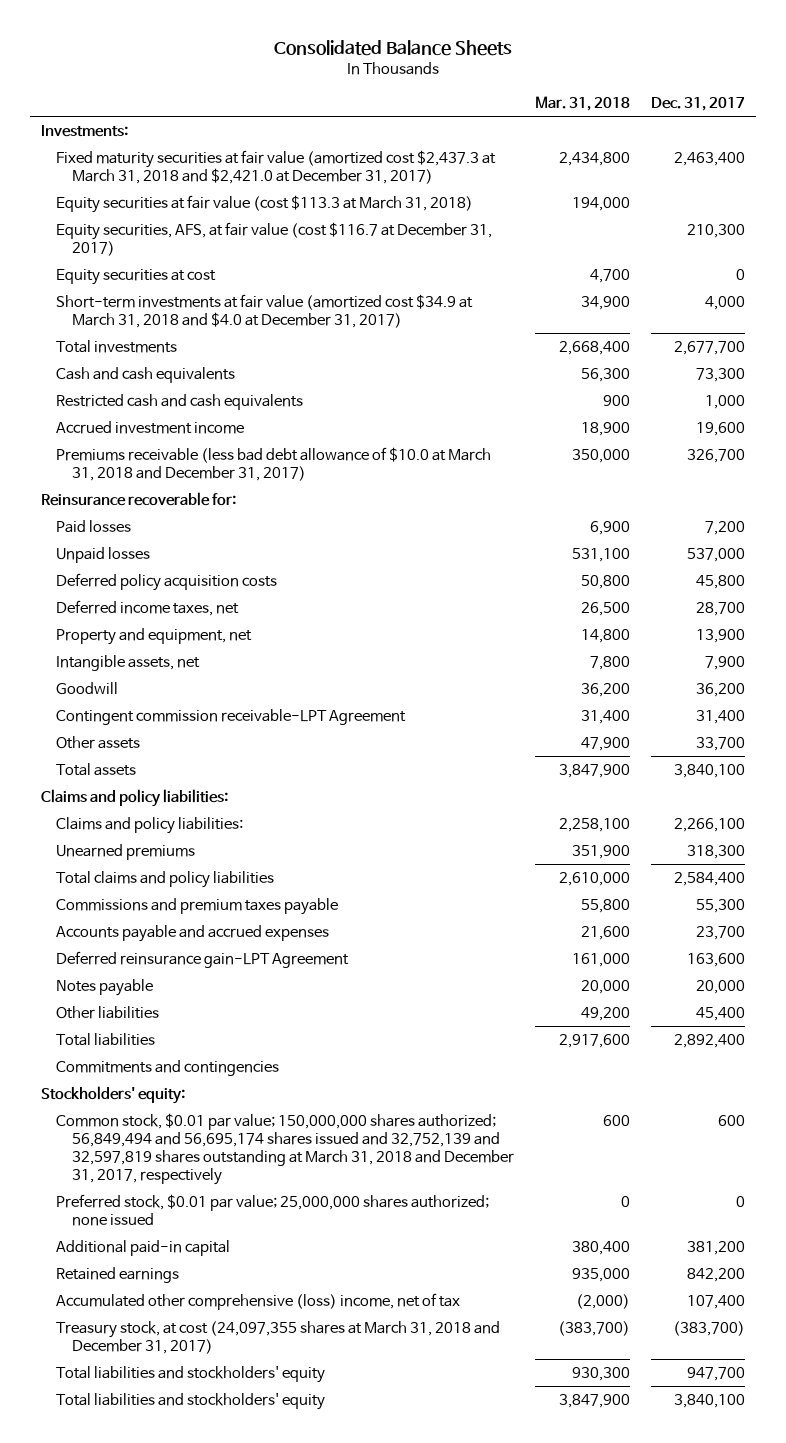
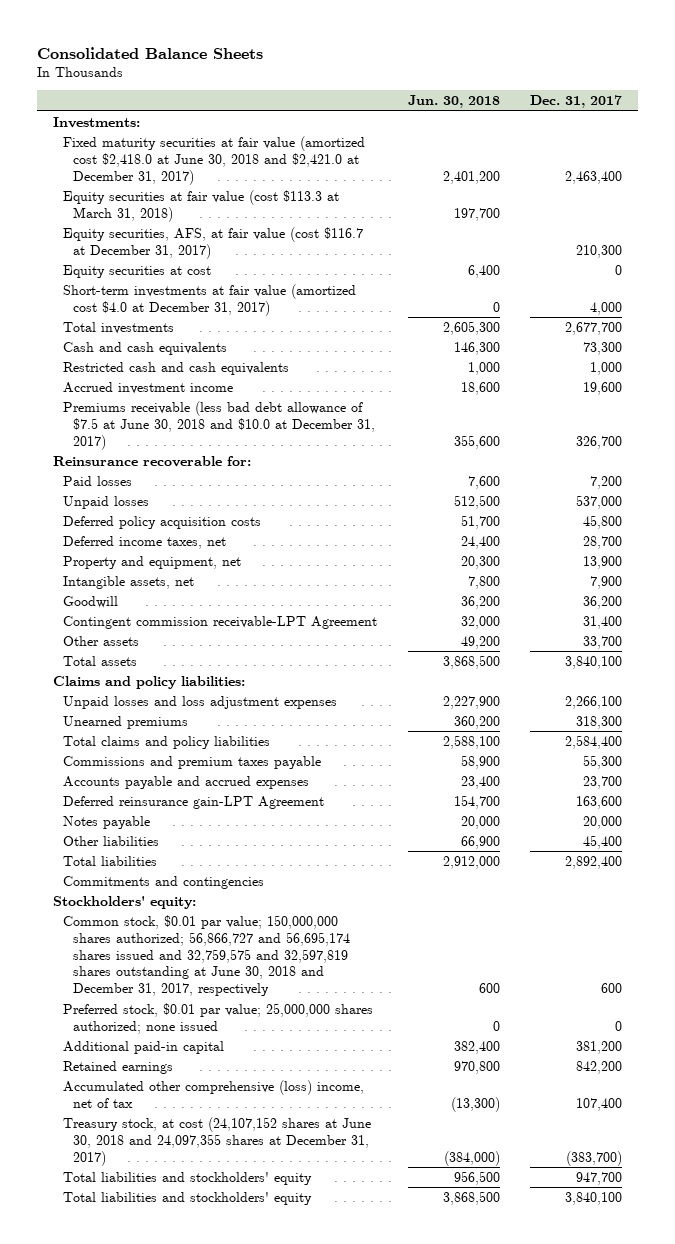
- | Mar. 31, 2018 | Dec. 31, 2017
+ | Jun. 30, 2018 | Dec. 31, 2017
- Fixed maturity securities at fair value (amortized cost $2,437.3 at March 31, 2018 and $2,421.0 at December 31, 2017) | 2,434,800 | 2,463,400
+ Fixed maturity securities at fair value (amortized cost $2,418.0 at June 30, 2018 and $2,421.0 at December 31, 2017) | 2,401,200 | 2,463,400
- Short-term investments at fair value (amortized cost $34.9 at March 31, 2018 and $4.0 at December 31, 2017) | 34,900 | 4,000
+ Short-term investments at fair value (amortized cost $4.0 at December 31, 2017) | 0 | 4,000
- Premiums receivable (less bad debt allowance of $10.0 at March 31, 2018 and December 31, 2017) | 350,000 | 326,700
+ Premiums receivable (less bad debt allowance of $7.5 at June 30, 2018 and $10.0 at December 31, 2017) | 355,600 | 326,700
- Claims and policy liabilities: | 2,258,100 | 2,266,100
+ Unpaid losses and loss adjustment expenses | 2,227,900 | 2,266,100
- Common stock, $0.01 par value; 150,000,000 shares authorized; 56,849,494 and 56,695,174 shares issued and 32,752,139 and 32,597,819 shares outstanding at March 31, 2018 and December 31, 2017, respectively | 600 | 600
+ Common stock, $0.01 par value; 150,000,000 shares authorized; 56,866,727 and 56,695,174 shares issued and 32,759,575 and 32,597,819 shares outstanding at June 30, 2018 and December 31, 2017, respectively | 600 | 600
- Treasury stock, at cost (24,097,355 shares at March 31, 2018 and December 31, 2017) | (383,700) | (383,700)
+ Treasury stock, at cost (24,107,152 shares at June 30, 2018 and 24,097,355 shares at December 31, 2017) | (384,000) | (383,700)

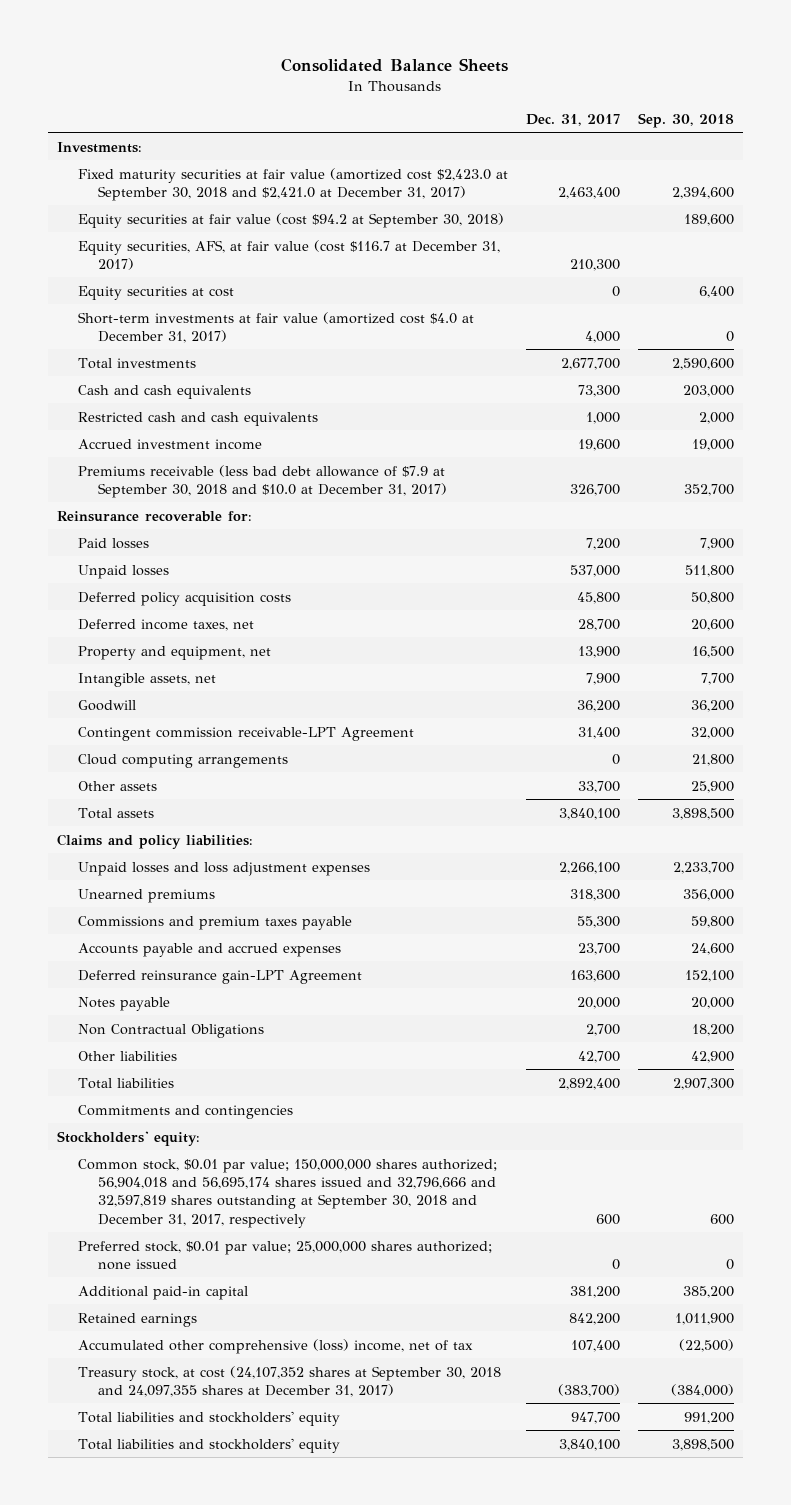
- | Jun. 30, 2018 | Dec. 31, 2017
+ | Dec. 31, 2017 | Sep. 30, 2018
- Fixed maturity securities at fair value (amortized cost $2,418.0 at June 30, 2018 and $2,421.0 at December 31, 2017) | 2,401,200 | 2,463,400
- Equity securities at fair value (cost $113.3 at March 31, 2018) | 197,700 |
+ Fixed maturity securities at fair value (amortized cost $2,423.0 at September 30, 2018 and $2,421.0 at December 31, 2017) | 2,463,400 | 2,394,600
+ Equity securities at fair value (cost $94.2 at September 30, 2018) | | 189,600
- Premiums receivable (less bad debt allowance of $7.5 at June 30, 2018 and $10.0 at December 31, 2017) | 355,600 | 326,700
+ Premiums receivable (less bad debt allowance of $7.9 at September 30, 2018 and $10.0 at December 31, 2017) | 326,700 | 352,700
+ Cloud computing arrangements | 0 | 21,800
- Total claims and policy liabilities | 2,588,100 | 2,584,400
- Other liabilities | 66,900 | 45,400
+ Non Contractual Obligations | 2,700 | 18,200
+ Other liabilities | 42,700 | 42,900
- Common stock, $0.01 par value; 150,000,000 shares authorized; 56,866,727 and 56,695,174 shares issued and 32,759,575 and 32,597,819 shares outstanding at June 30, 2018 and December 31, 2017, respectively | 600 | 600
+ Common stock, $0.01 par value; 150,000,000 shares authorized; 56,904,018 and 56,695,174 shares issued and 32,796,666 and 32,597,819 shares outstanding at September 30, 2018 and December 31, 2017, respectively | 600 | 600
- Treasury stock, at cost (24,107,152 shares at June 30, 2018 and 24,097,355 shares at December 31, 2017) | (384,000) | (383,700)
+ Treasury stock, at cost (24,107,352 shares at September 30, 2018 and 24,097,355 shares at December 31, 2017) | (383,700) | (384,000)

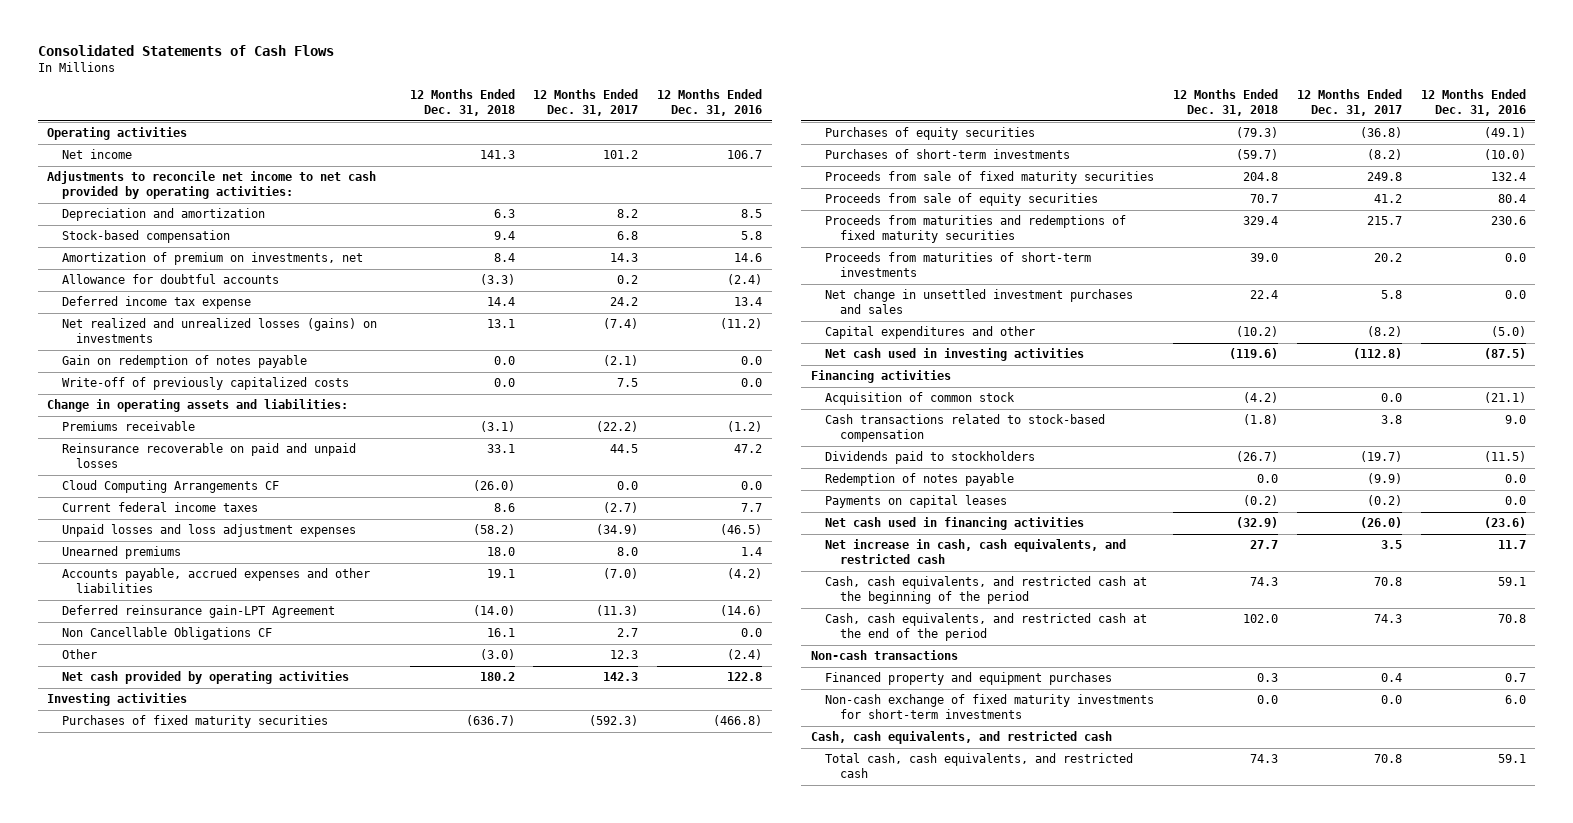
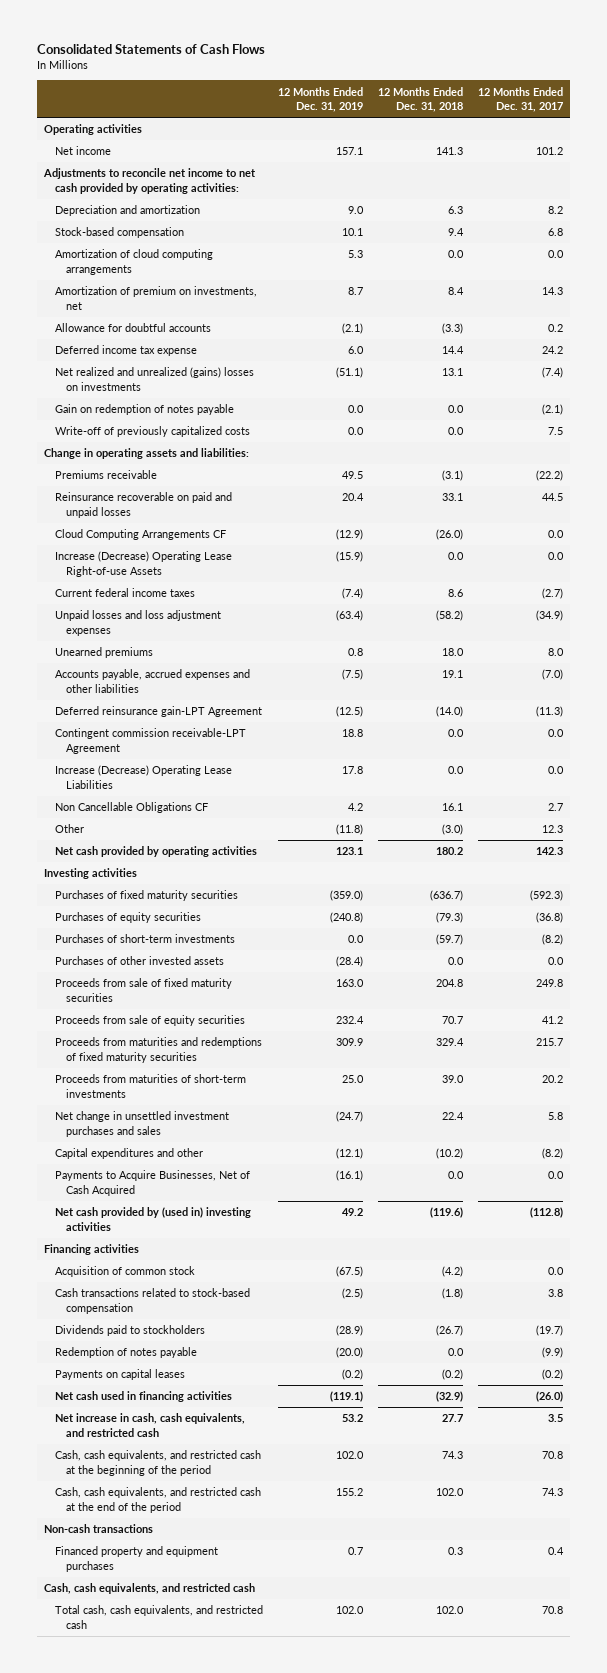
- | 12 Months Ended Dec. 31, 2018 | 12 Months Ended Dec. 31, 2017 | 12 Months Ended Dec. 31, 2016
+ | 12 Months Ended Dec. 31, 2019 | 12 Months Ended Dec. 31, 2018 | 12 Months Ended Dec. 31, 2017
+ Amortization of cloud computing arrangements | 5.3 | 0.0 | 0.0
- Net realized and unrealized losses (gains) on investments | 13.1 | (7.4) | (11.2)
+ Net realized and unrealized (gains) losses on investments | (51.1) | 13.1 | (7.4)
+ Increase (Decrease) Operating Lease Right-of-use Assets | (15.9) | 0.0 | 0.0
+ Contingent commission receivable-LPT Agreement | 18.8 | 0.0 | 0.0
+ Increase (Decrease) Operating Lease Liabilities | 17.8 | 0.0 | 0.0
+ Purchases of other invested assets | (28.4) | 0.0 | 0.0
- Net cash used in investing activities | (119.6) | (112.8) | (87.5)
+ Payments to Acquire Businesses, Net of Cash Acquired | (16.1) | 0.0 | 0.0
+ Net cash provided by (used in) investing activities | 49.2 | (119.6) | (112.8)
- Non-cash exchange of fixed maturity investments for short-term investments | 0.0 | 0.0 | 6.0
- Total cash, cash equivalents, and restricted cash | 74.3 | 70.8 | 59.1
+ Total cash, cash equivalents, and restricted cash | 102.0 | 102.0 | 70.8

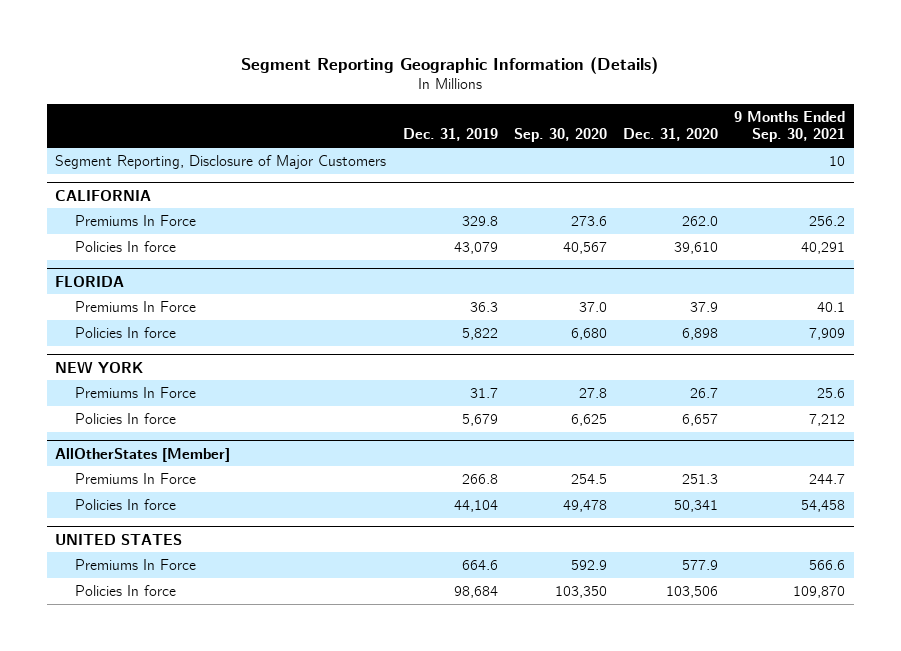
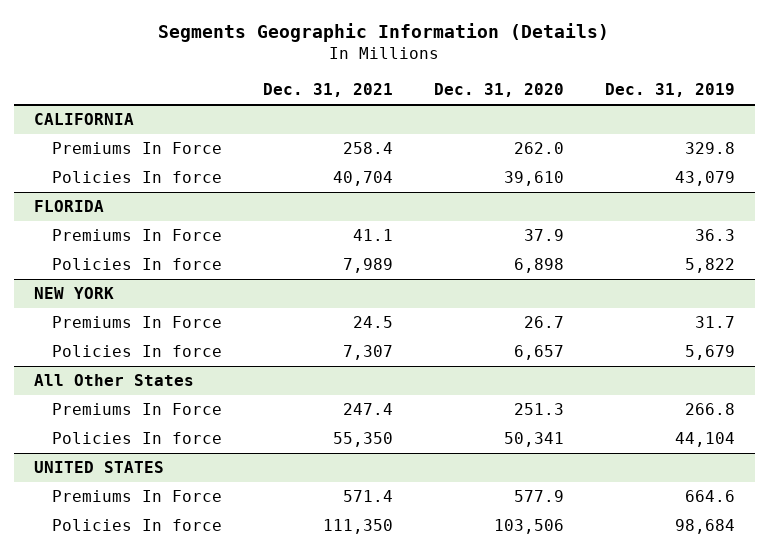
- Segment Reporting Geographic Information (Details)
+ Segments Geographic Information (Details)
- | Dec. 31, 2019 | Sep. 30, 2020 | Dec. 31, 2020 | 9 Months Ended Sep. 30, 2021
+ | Dec. 31, 2021 | Dec. 31, 2020 | Dec. 31, 2019
- Segment Reporting, Disclosure of Major Customers | | | | 10
- AllOtherStates [Member]
+ All Other States

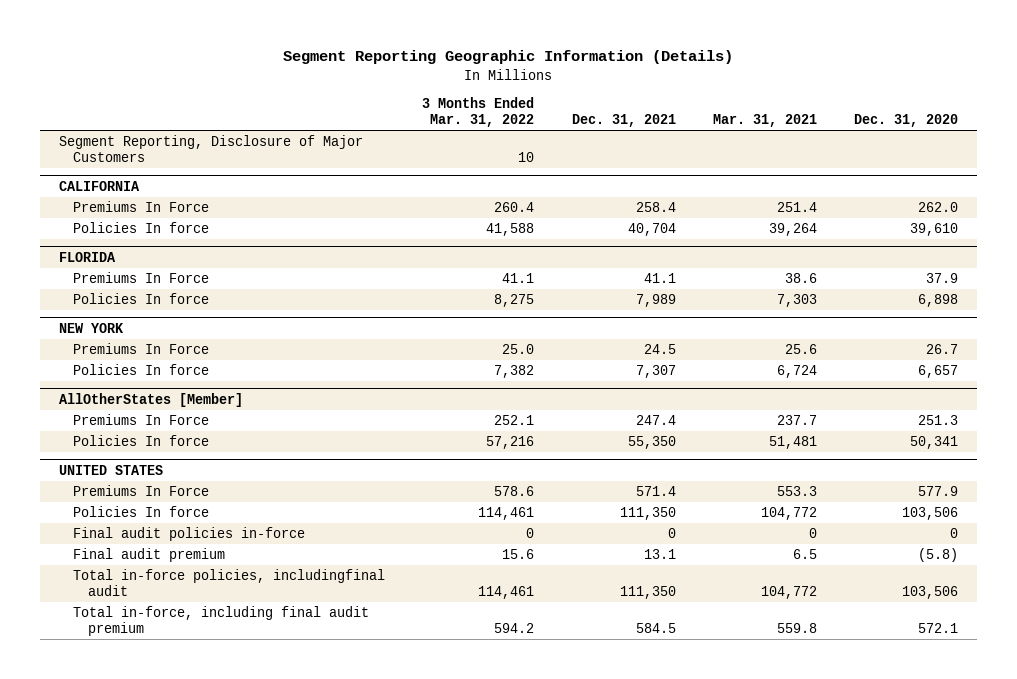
- Segments Geographic Information (Details)
+ Segment Reporting Geographic Information (Details)
- | Dec. 31, 2021 | Dec. 31, 2020 | Dec. 31, 2019
+ | 3 Months Ended Mar. 31, 2022 | Dec. 31, 2021 | Mar. 31, 2021 | Dec. 31, 2020
+ Segment Reporting, Disclosure of Major Customers | 10 | | |
- All Other States
+ AllOtherStates [Member]
@ UNITED STATES
+ Final audit policies in-force | 0 | 0 | 0 | 0
+ Final audit premium | 15.6 | 13.1 | 6.5 | (5.8)
+ Total in-force policies, includingfinal audit | 114,461 | 111,350 | 104,772 | 103,506
+ Total in-force, including final audit premium | 594.2 | 584.5 | 559.8 | 572.1

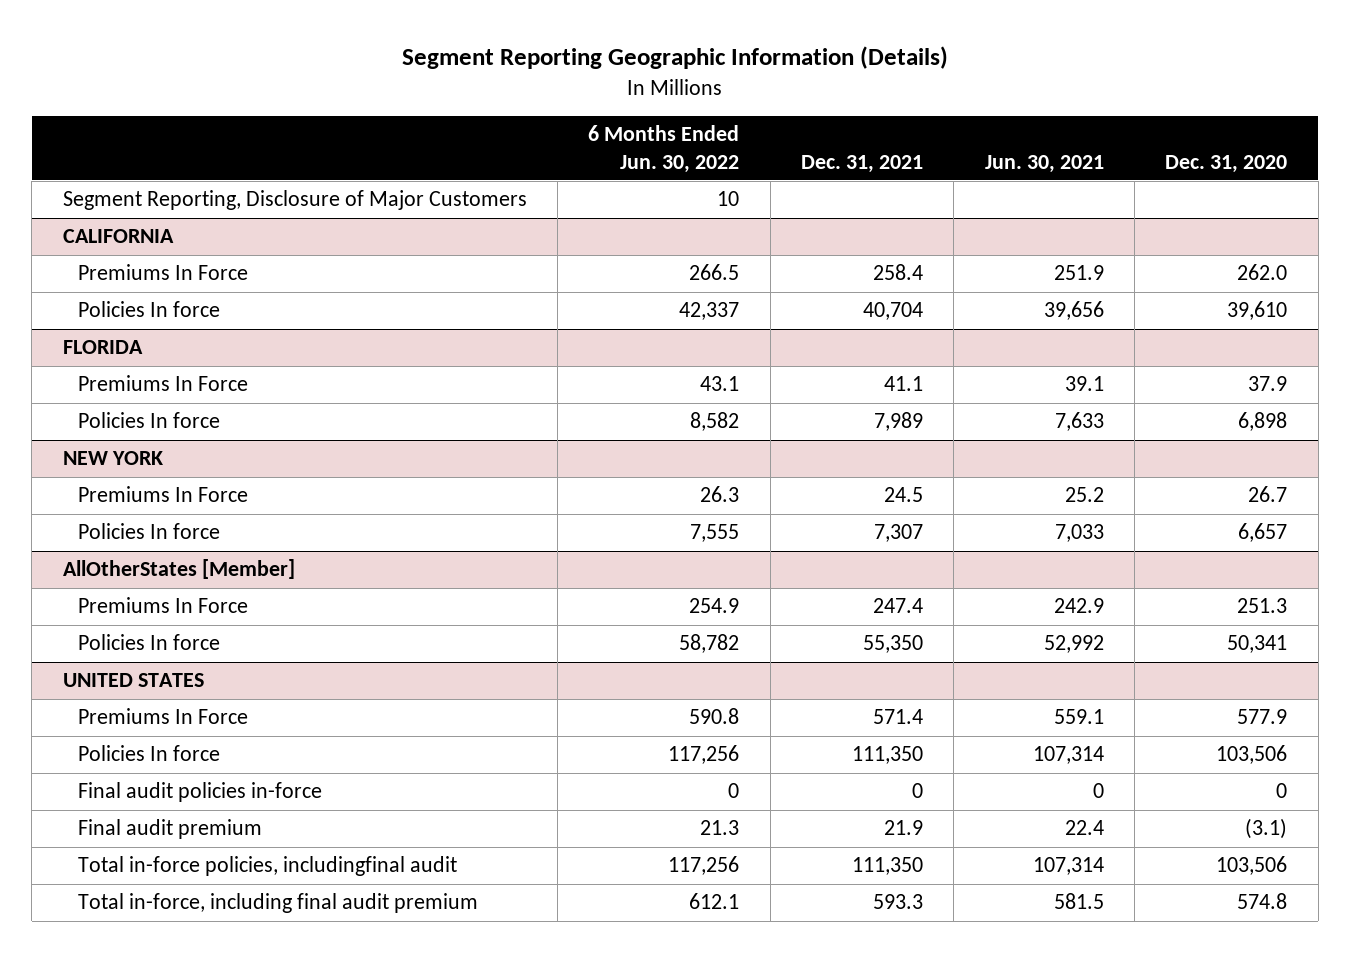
- | 3 Months Ended Mar. 31, 2022 | Dec. 31, 2021 | Mar. 31, 2021 | Dec. 31, 2020
+ | 6 Months Ended Jun. 30, 2022 | Dec. 31, 2021 | Jun. 30, 2021 | Dec. 31, 2020
@ UNITED STATES
- Final audit premium | 15.6 | 13.1 | 6.5 | (5.8)
+ Final audit premium | 21.3 | 21.9 | 22.4 | (3.1)
- Total in-force, including final audit premium | 594.2 | 584.5 | 559.8 | 572.1
+ Total in-force, including final audit premium | 612.1 | 593.3 | 581.5 | 574.8

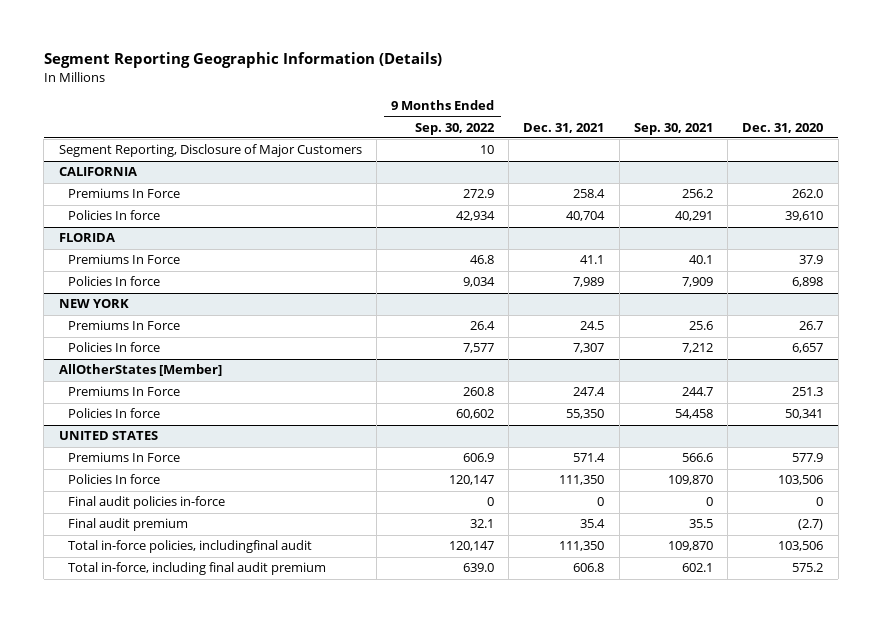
- | 6 Months Ended Jun. 30, 2022 | Dec. 31, 2021 | Jun. 30, 2021 | Dec. 31, 2020
+ | 9 Months Ended Sep. 30, 2022 | Dec. 31, 2021 | Sep. 30, 2021 | Dec. 31, 2020
@ UNITED STATES
- Final audit premium | 21.3 | 21.9 | 22.4 | (3.1)
+ Final audit premium | 32.1 | 35.4 | 35.5 | (2.7)
- Total in-force, including final audit premium | 612.1 | 593.3 | 581.5 | 574.8
+ Total in-force, including final audit premium | 639.0 | 606.8 | 602.1 | 575.2

